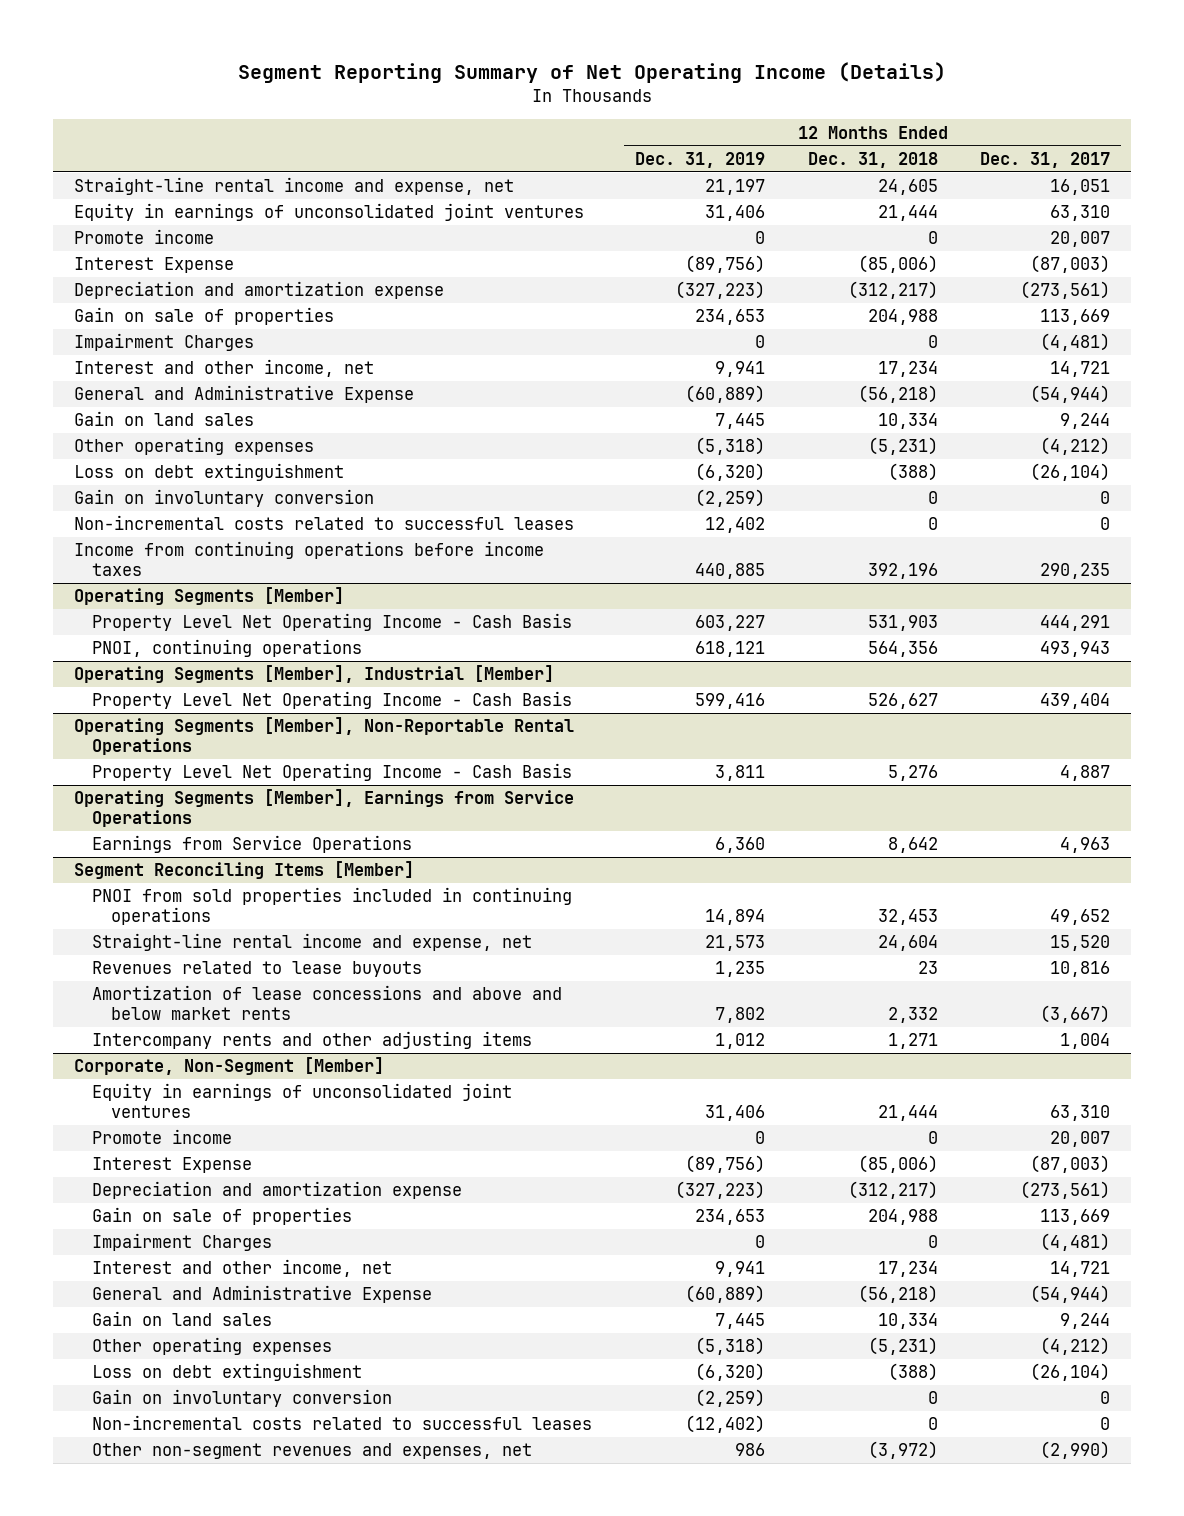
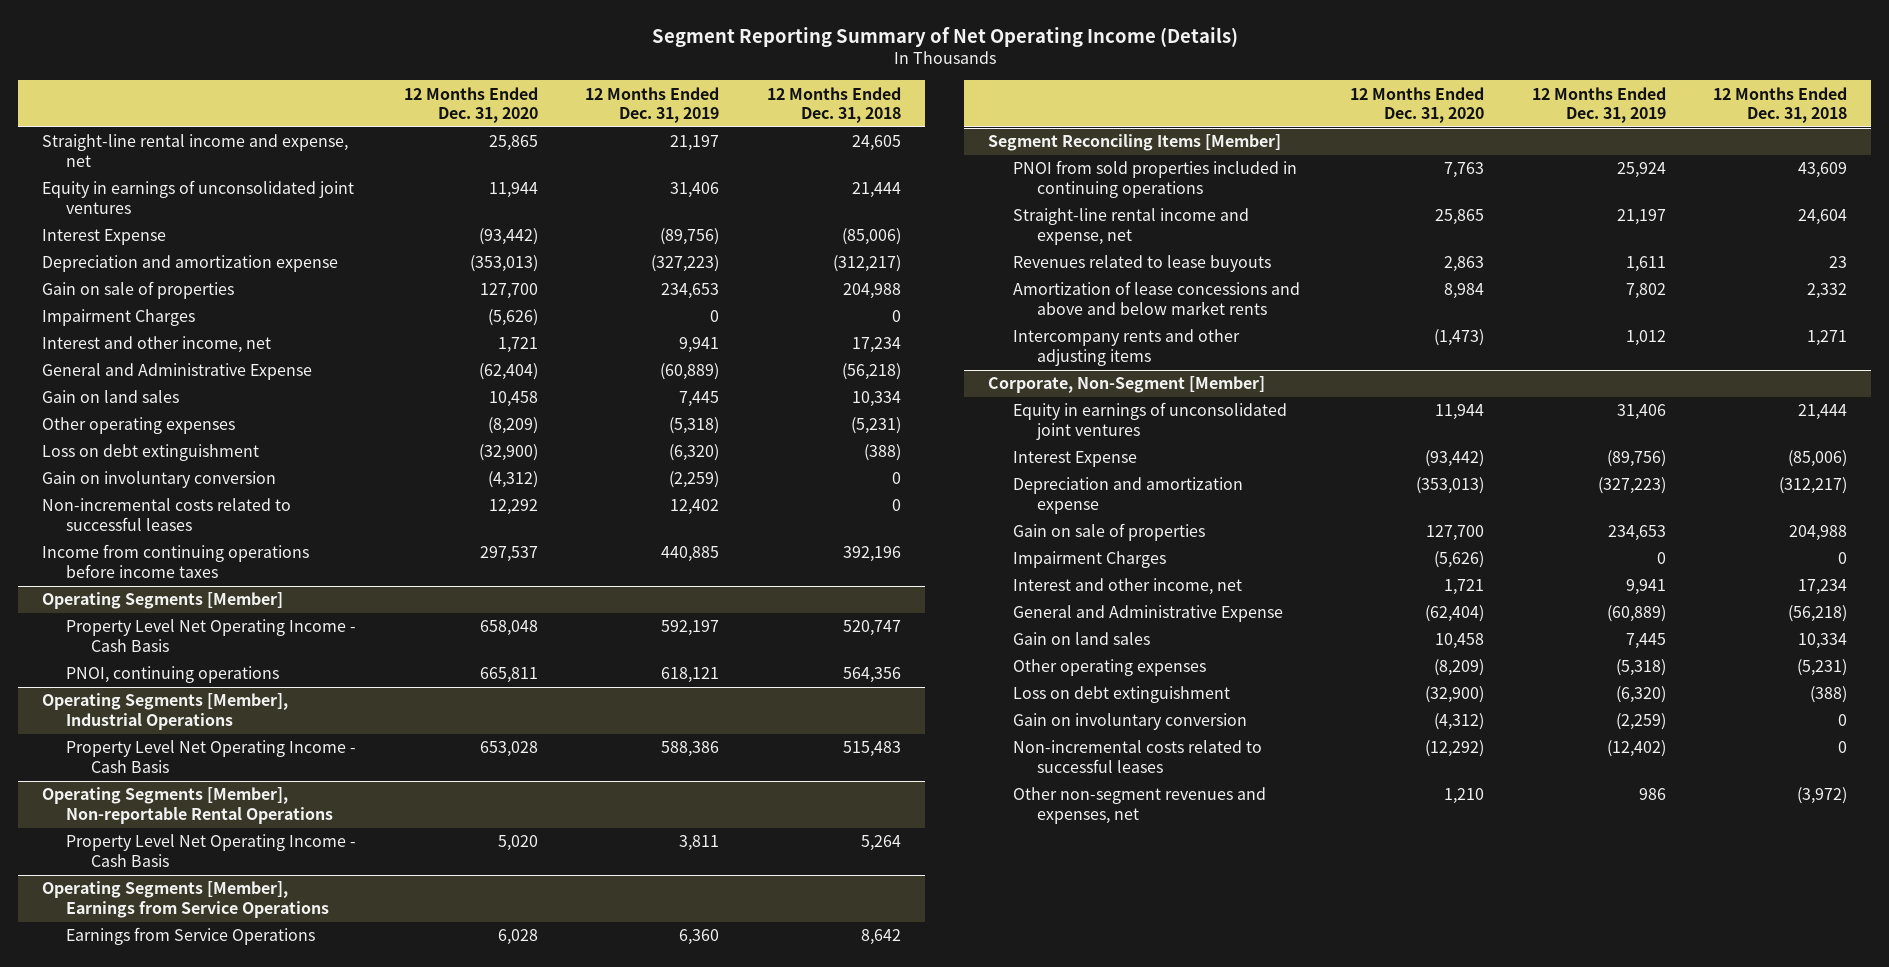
- | 12 Months Ended Dec. 31, 2019 | 12 Months Ended Dec. 31, 2018 | 12 Months Ended Dec. 31, 2017
+ | 12 Months Ended Dec. 31, 2020 | 12 Months Ended Dec. 31, 2019 | 12 Months Ended Dec. 31, 2018
- Promote income | 0 | 0 | 20,007
@ Operating Segments [Member]
- Property Level Net Operating Income - Cash Basis | 603,227 | 531,903 | 444,291
+ Property Level Net Operating Income - Cash Basis | 658,048 | 592,197 | 520,747
- Operating Segments [Member], Industrial [Member]
- Property Level Net Operating Income - Cash Basis | 599,416 | 526,627 | 439,404
- Operating Segments [Member], Non-Reportable Rental Operations
- Property Level Net Operating Income - Cash Basis | 3,811 | 5,276 | 4,887
+ Operating Segments [Member], Industrial Operations
+ Property Level Net Operating Income - Cash Basis | 653,028 | 588,386 | 515,483
+ Operating Segments [Member], Non-reportable Rental Operations
+ Property Level Net Operating Income - Cash Basis | 5,020 | 3,811 | 5,264
@ Segment Reconciling Items [Member]
- PNOI from sold properties included in continuing operations | 14,894 | 32,453 | 49,652
- Straight-line rental income and expense, net | 21,573 | 24,604 | 15,520
- Revenues related to lease buyouts | 1,235 | 23 | 10,816
+ PNOI from sold properties included in continuing operations | 7,763 | 25,924 | 43,609
+ Straight-line rental income and expense, net | 25,865 | 21,197 | 24,604
+ Revenues related to lease buyouts | 2,863 | 1,611 | 23
@ Corporate, Non-Segment [Member]
- Promote income | 0 | 0 | 20,007

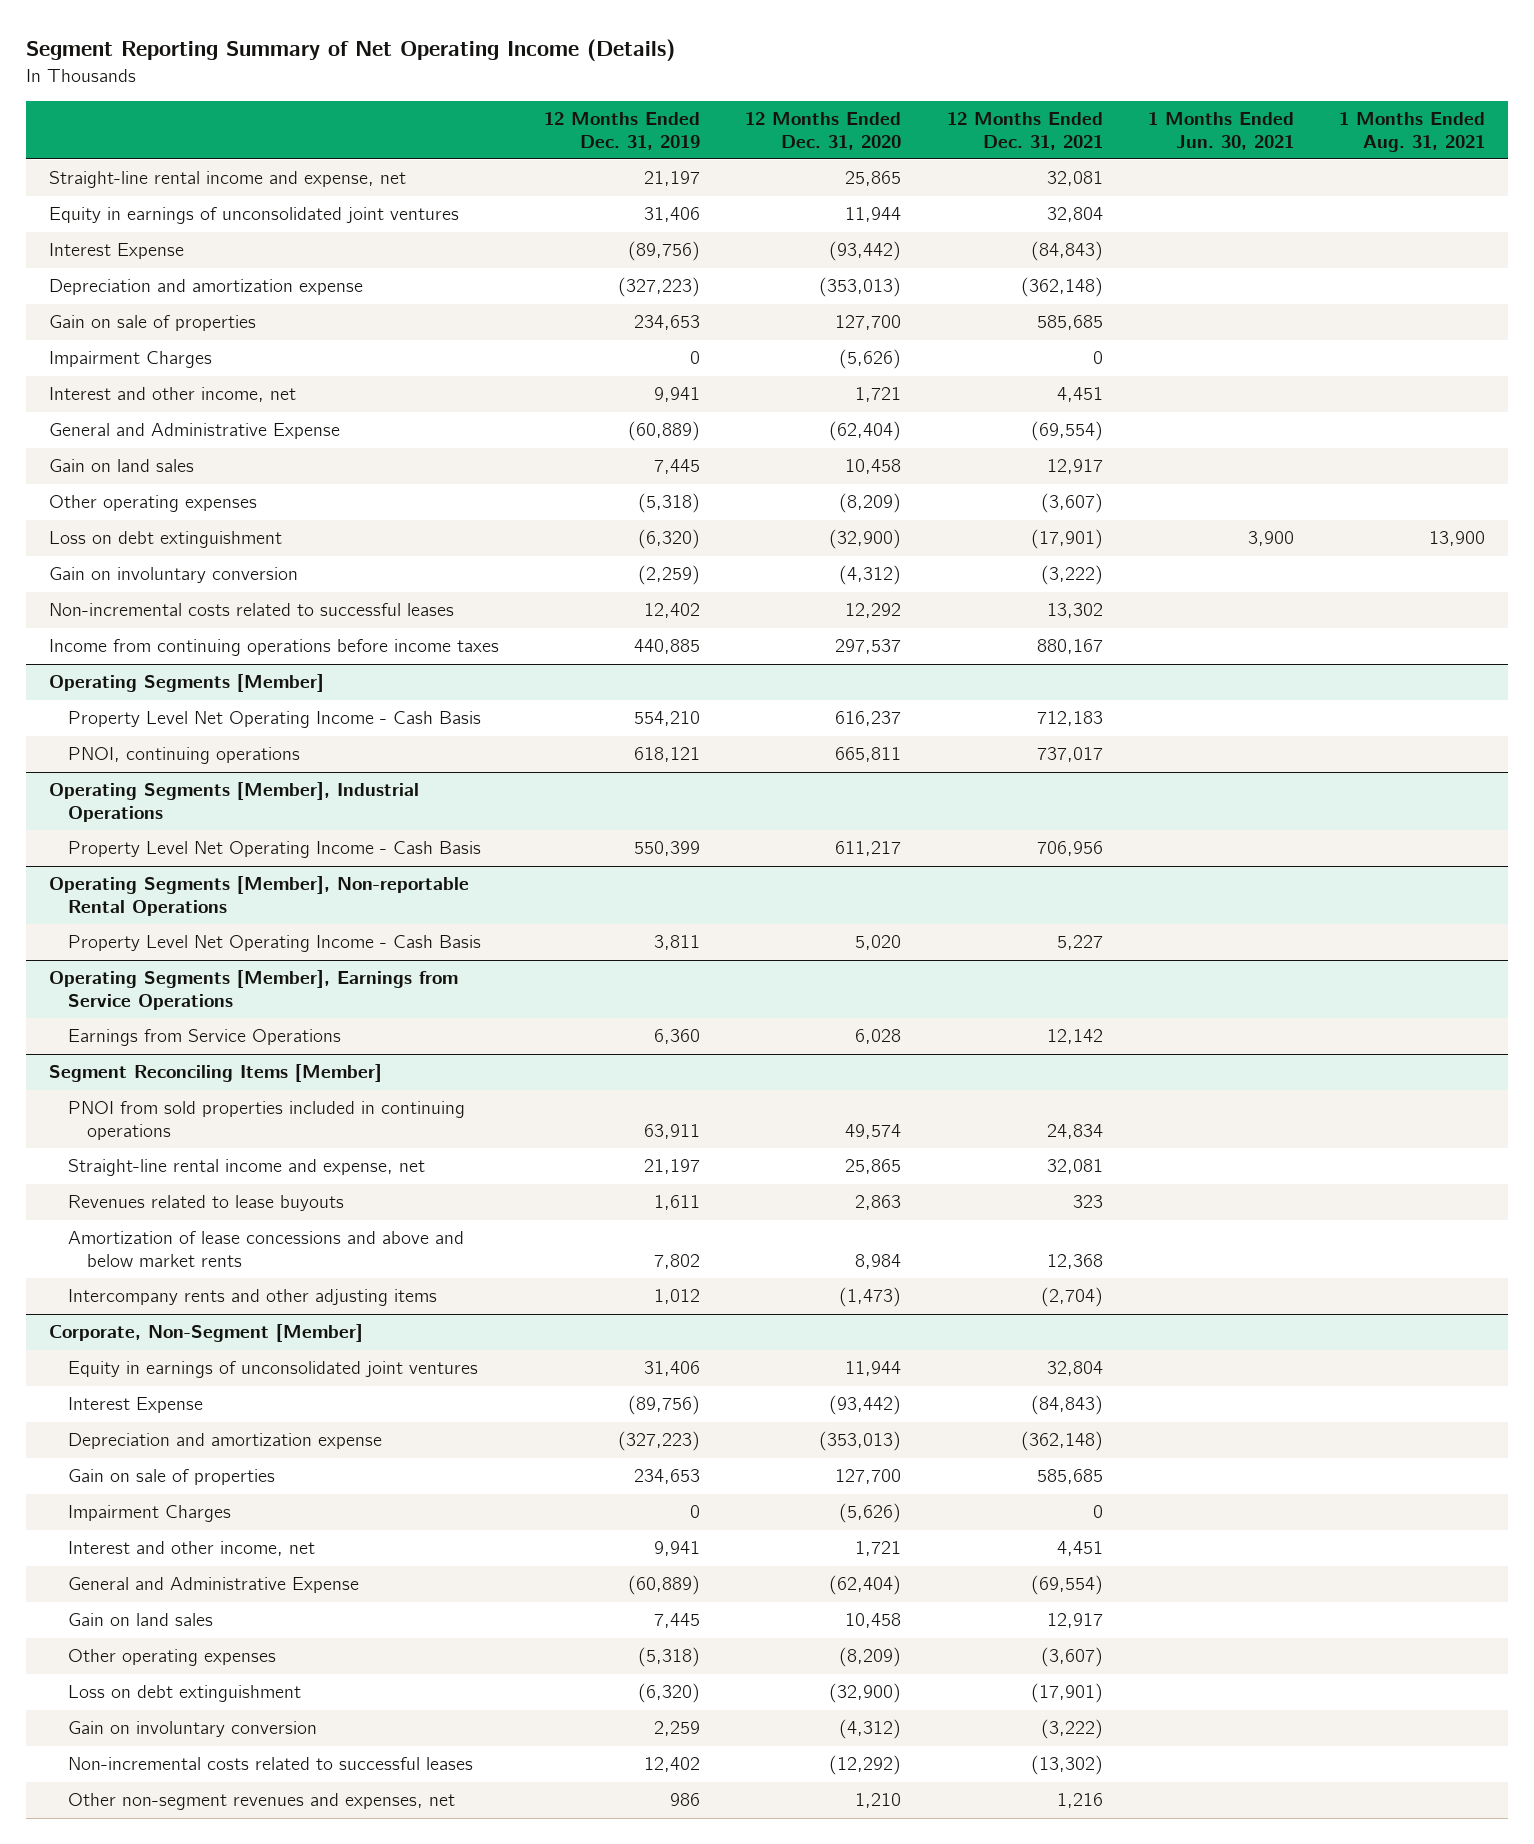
- | 12 Months Ended Dec. 31, 2020 | 12 Months Ended Dec. 31, 2019 | 12 Months Ended Dec. 31, 2018
+ | 12 Months Ended Dec. 31, 2019 | 12 Months Ended Dec. 31, 2020 | 12 Months Ended Dec. 31, 2021 | 1 Months Ended Jun. 30, 2021 | 1 Months Ended Aug. 31, 2021
@ Operating Segments [Member]
- Property Level Net Operating Income - Cash Basis | 658,048 | 592,197 | 520,747
+ Property Level Net Operating Income - Cash Basis | 554,210 | 616,237 | 712,183 | |
@ Operating Segments [Member], Industrial Operations
- Property Level Net Operating Income - Cash Basis | 653,028 | 588,386 | 515,483
+ Property Level Net Operating Income - Cash Basis | 550,399 | 611,217 | 706,956 | |
@ Segment Reconciling Items [Member]
- PNOI from sold properties included in continuing operations | 7,763 | 25,924 | 43,609
+ PNOI from sold properties included in continuing operations | 63,911 | 49,574 | 24,834 | |
@ Corporate, Non-Segment [Member]
- Gain on involuntary conversion | (4,312) | (2,259) | 0
- Non-incremental costs related to successful leases | (12,292) | (12,402) | 0
+ Gain on involuntary conversion | 2,259 | (4,312) | (3,222) | |
+ Non-incremental costs related to successful leases | 12,402 | (12,292) | (13,302) | |

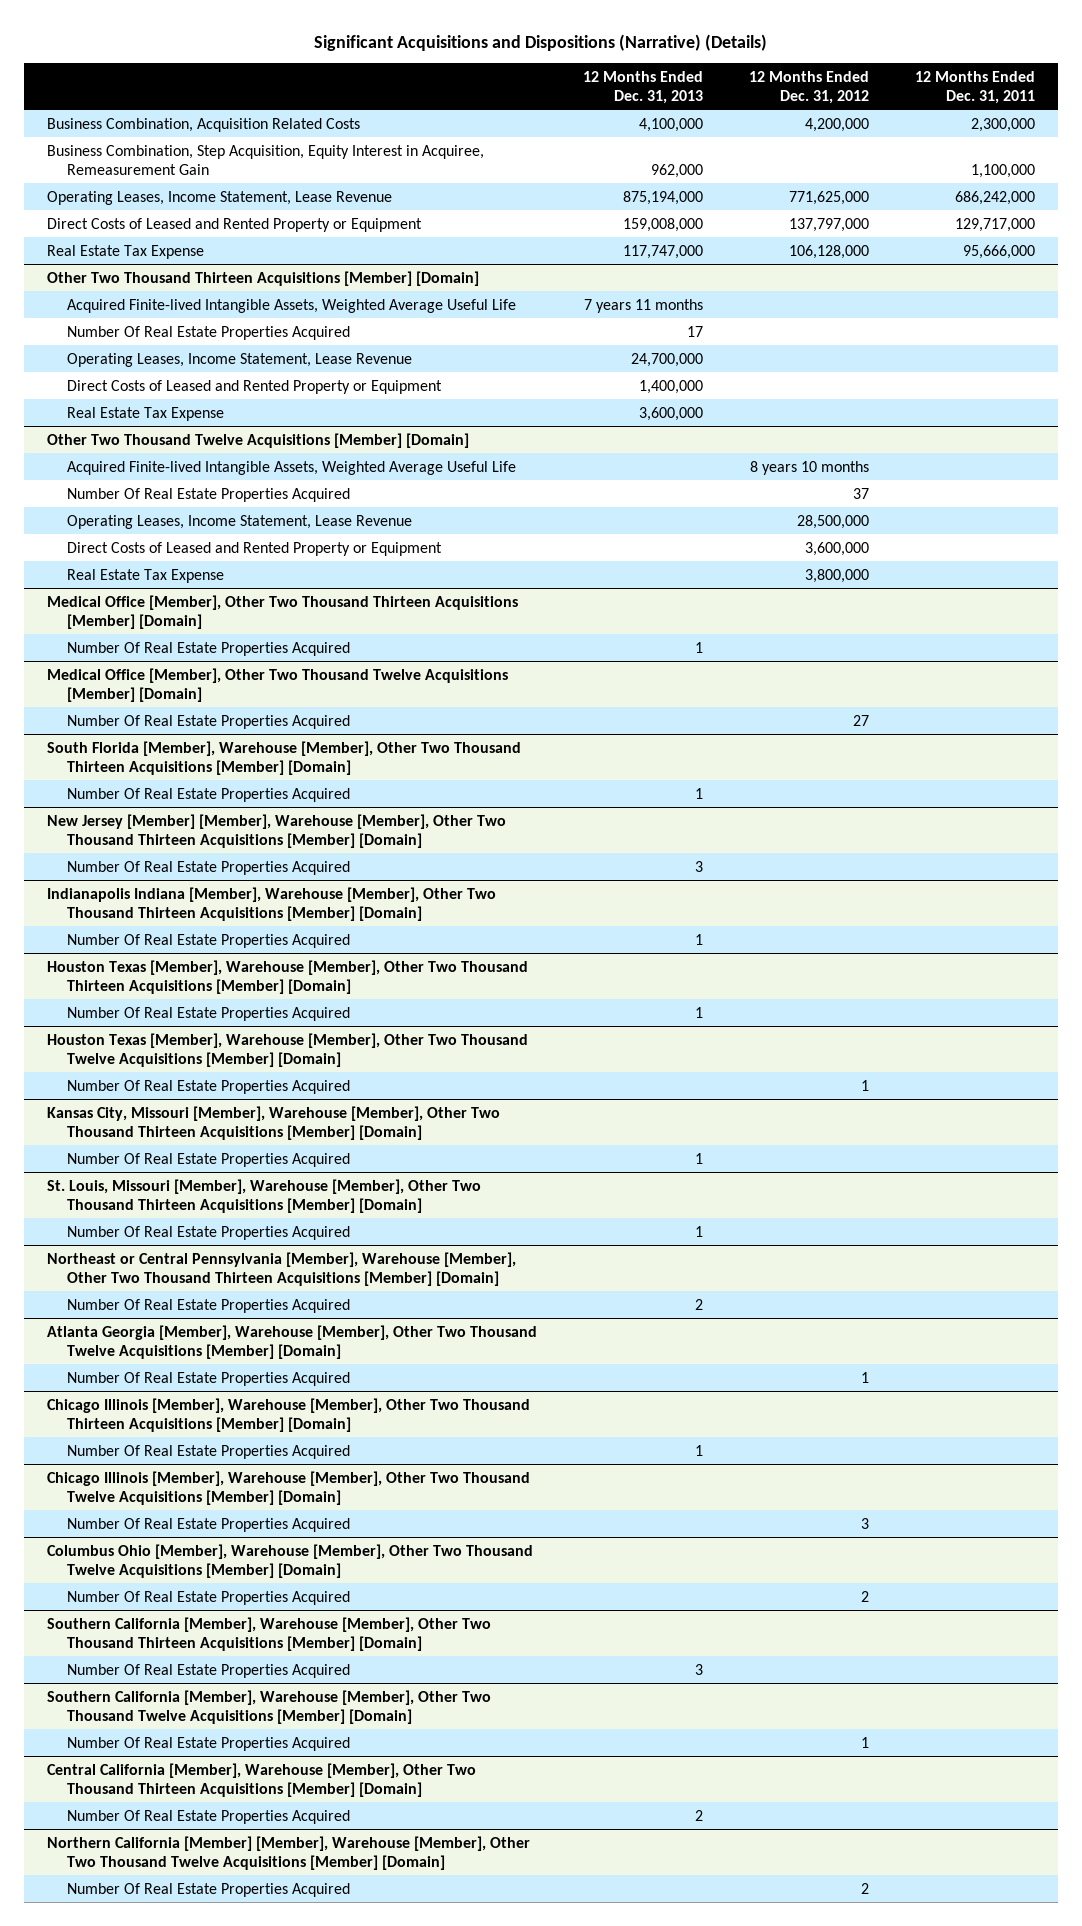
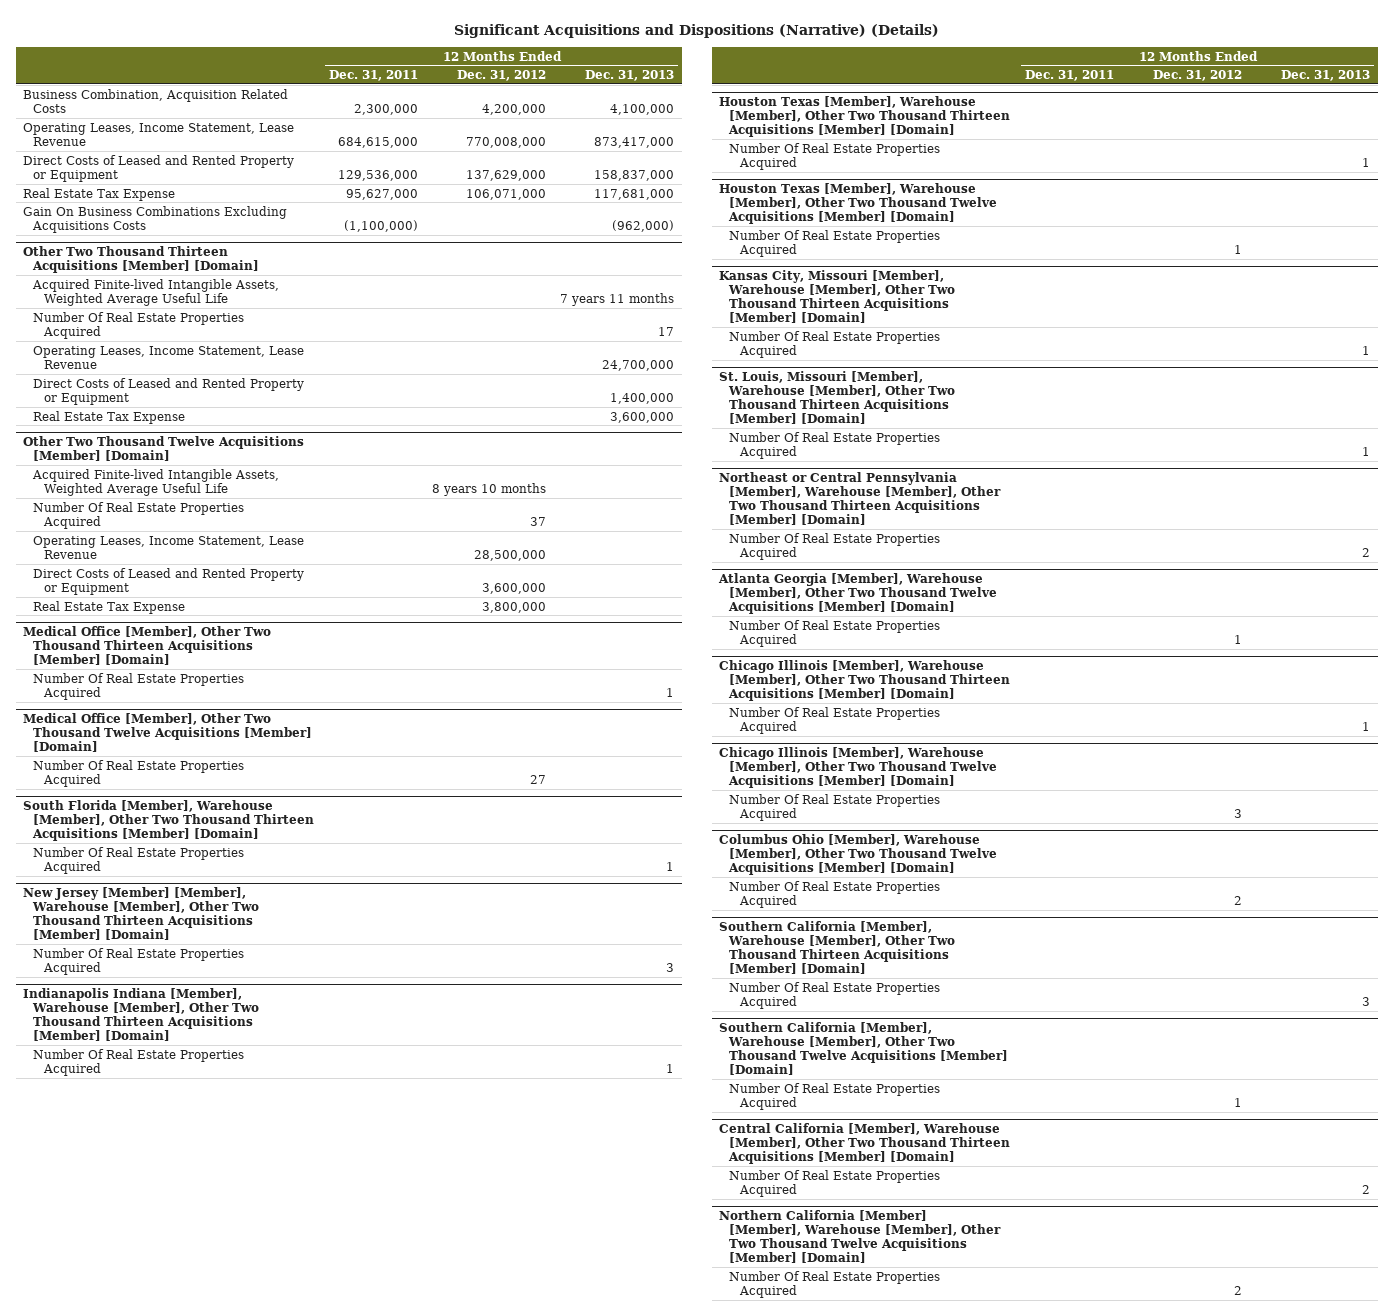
- | 12 Months Ended Dec. 31, 2013 | 12 Months Ended Dec. 31, 2012 | 12 Months Ended Dec. 31, 2011
+ | 12 Months Ended Dec. 31, 2011 | 12 Months Ended Dec. 31, 2012 | 12 Months Ended Dec. 31, 2013
- Business Combination, Step Acquisition, Equity Interest in Acquiree, Remeasurement Gain | 962,000 | | 1,100,000
- Operating Leases, Income Statement, Lease Revenue | 875,194,000 | 771,625,000 | 686,242,000
- Direct Costs of Leased and Rented Property or Equipment | 159,008,000 | 137,797,000 | 129,717,000
- Real Estate Tax Expense | 117,747,000 | 106,128,000 | 95,666,000
+ Operating Leases, Income Statement, Lease Revenue | 684,615,000 | 770,008,000 | 873,417,000
+ Direct Costs of Leased and Rented Property or Equipment | 129,536,000 | 137,629,000 | 158,837,000
+ Real Estate Tax Expense | 95,627,000 | 106,071,000 | 117,681,000
+ Gain On Business Combinations Excluding Acquisitions Costs | (1,100,000) | | (962,000)

